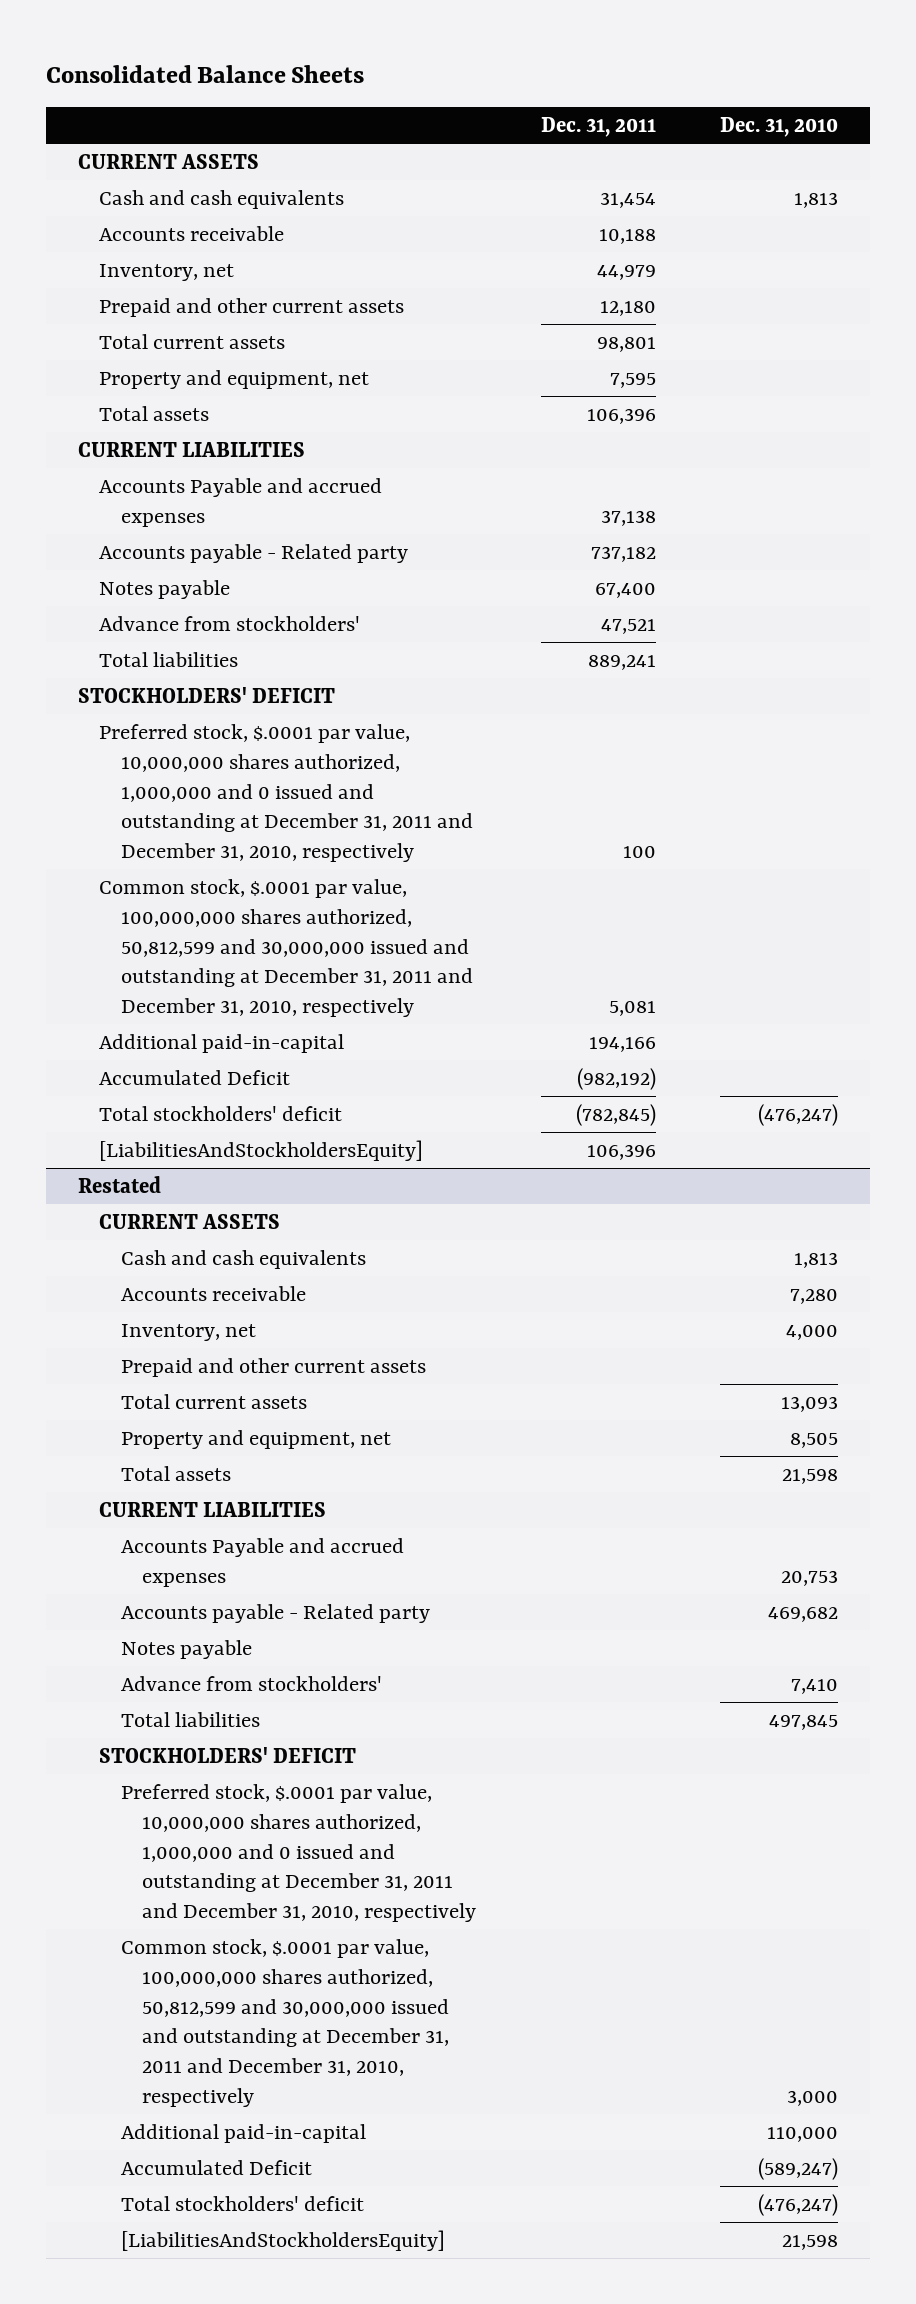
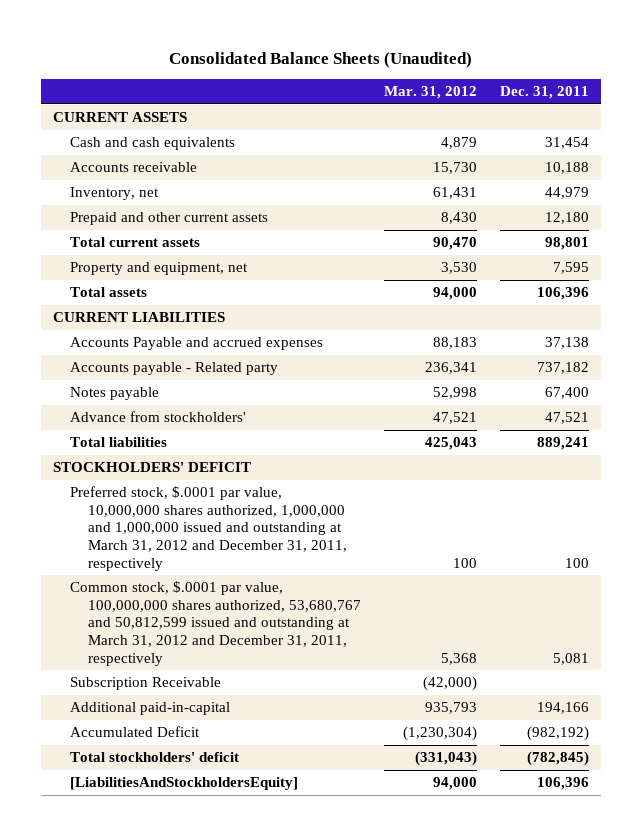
- Consolidated Balance Sheets
+ Consolidated Balance Sheets (Unaudited)
- | Dec. 31, 2011 | Dec. 31, 2010
+ | Mar. 31, 2012 | Dec. 31, 2011
- Preferred stock, $.0001 par value, 10,000,000 shares authorized, 1,000,000 and 0 issued and outstanding at December 31, 2011 and December 31, 2010, respectively | 100 |
- Common stock, $.0001 par value, 100,000,000 shares authorized, 50,812,599 and 30,000,000 issued and outstanding at December 31, 2011 and December 31, 2010, respectively | 5,081 |
+ Preferred stock, $.0001 par value, 10,000,000 shares authorized, 1,000,000 and 1,000,000 issued and outstanding at March 31, 2012 and December 31, 2011, respectively | 100 | 100
+ Common stock, $.0001 par value, 100,000,000 shares authorized, 53,680,767 and 50,812,599 issued and outstanding at March 31, 2012 and December 31, 2011, respectively | 5,368 | 5,081
+ Subscription Receivable | (42,000) |
- Restated
- CURRENT ASSETS
- Cash and cash equivalents | | 1,813
- Accounts receivable | | 7,280
- Inventory, net | | 4,000
- Prepaid and other current assets
- Total current assets | | 13,093
- Property and equipment, net | | 8,505
- Total assets | | 21,598
- CURRENT LIABILITIES
- Accounts Payable and accrued expenses | | 20,753
- Accounts payable - Related party | | 469,682
- Notes payable
- Advance from stockholders' | | 7,410
- Total liabilities | | 497,845
- STOCKHOLDERS' DEFICIT
- Preferred stock, $.0001 par value, 10,000,000 shares authorized, 1,000,000 and 0 issued and outstanding at December 31, 2011 and December 31, 2010, respectively
- Common stock, $.0001 par value, 100,000,000 shares authorized, 50,812,599 and 30,000,000 issued and outstanding at December 31, 2011 and December 31, 2010, respectively | | 3,000
- Additional paid-in-capital | | 110,000
- Accumulated Deficit | | (589,247)
- Total stockholders' deficit | | (476,247)
- [LiabilitiesAndStockholdersEquity] | | 21,598

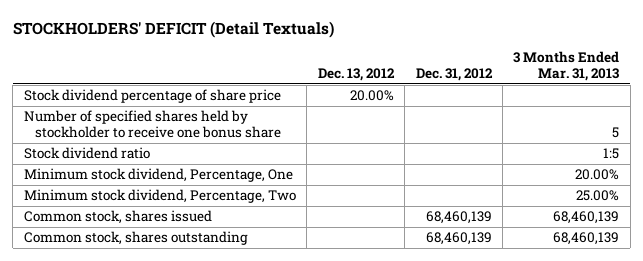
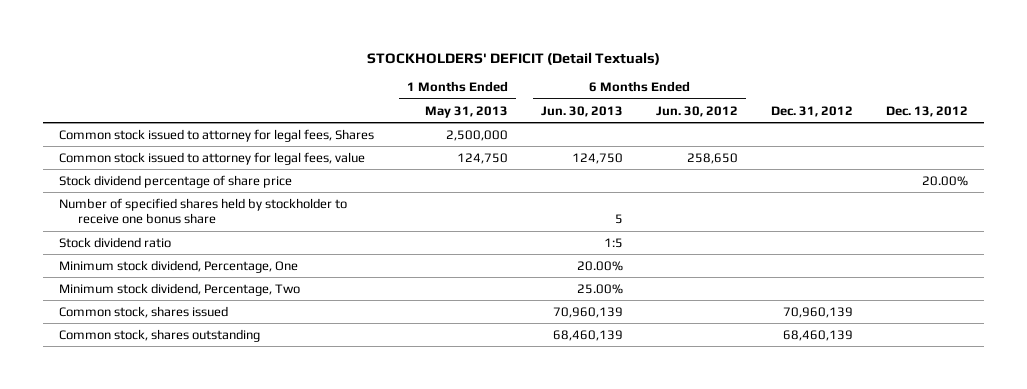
- | Dec. 13, 2012 | Dec. 31, 2012 | 3 Months Ended Mar. 31, 2013
+ | 1 Months Ended May 31, 2013 | 6 Months Ended Jun. 30, 2013 | 6 Months Ended Jun. 30, 2012 | Dec. 31, 2012 | Dec. 13, 2012
+ Common stock issued to attorney for legal fees, Shares | 2,500,000 | | | |
+ Common stock issued to attorney for legal fees, value | 124,750 | 124,750 | 258,650 | |
- Common stock, shares issued | | 68,460,139 | 68,460,139
+ Common stock, shares issued | | 70,960,139 | | 70,960,139 |

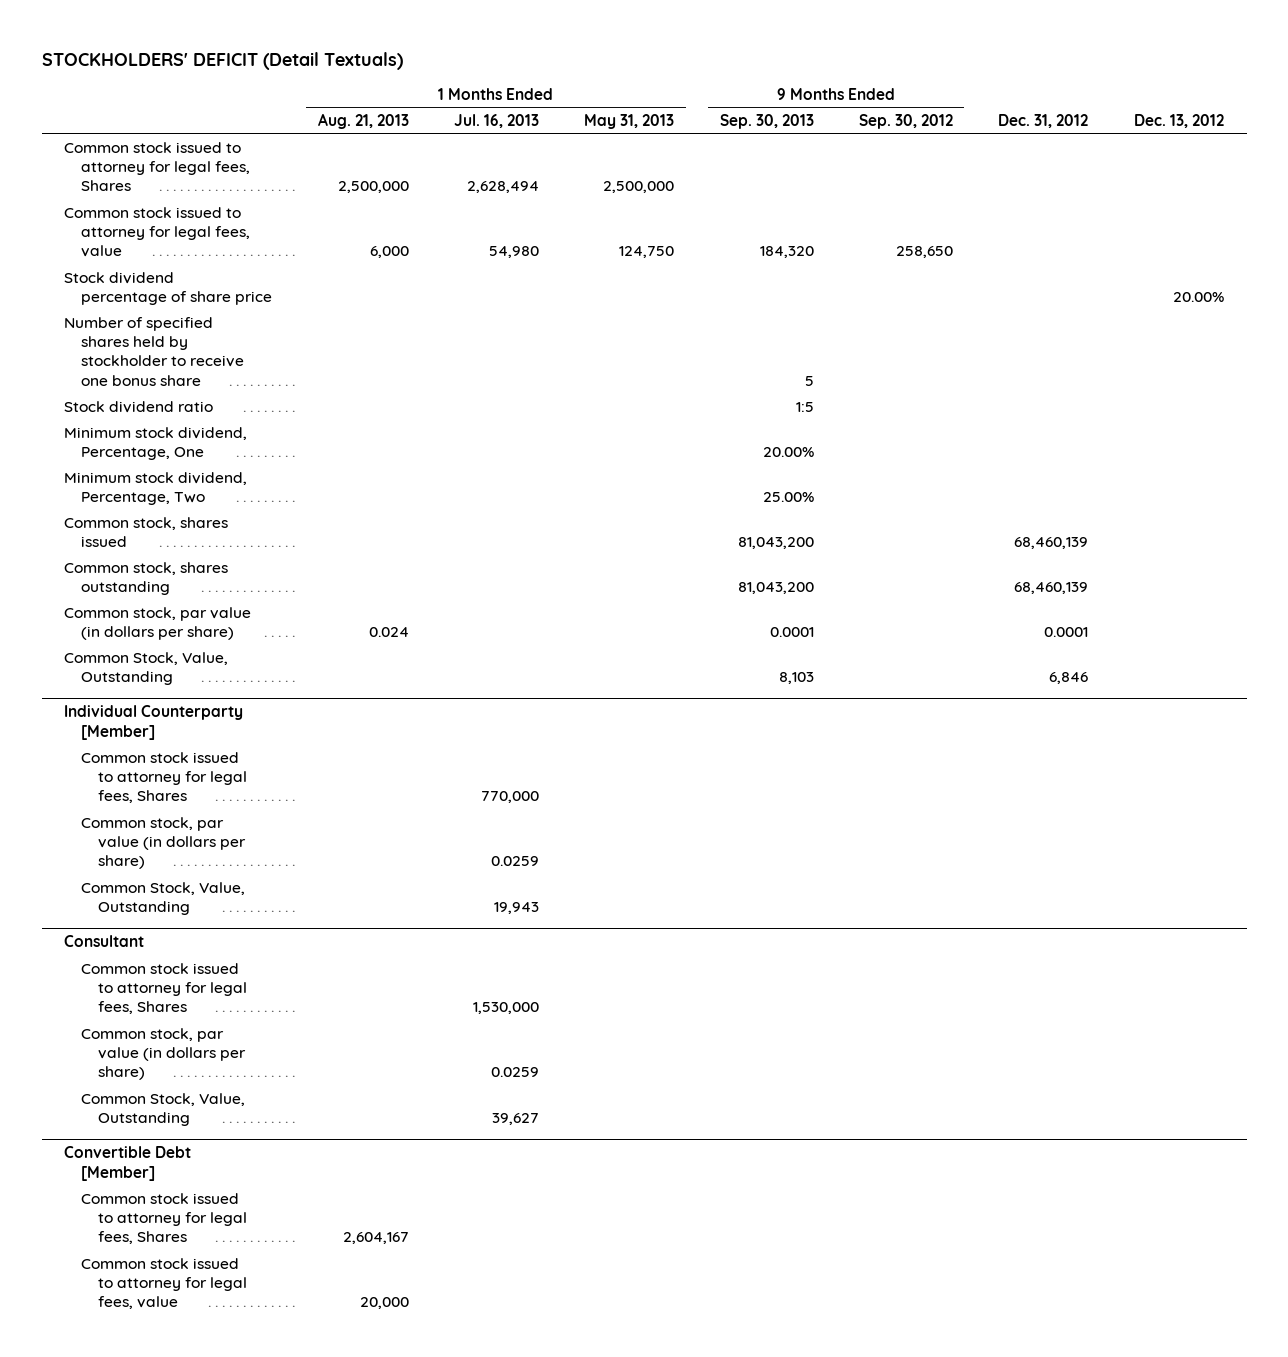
- | 1 Months Ended May 31, 2013 | 6 Months Ended Jun. 30, 2013 | 6 Months Ended Jun. 30, 2012 | Dec. 31, 2012 | Dec. 13, 2012
+ | 1 Months Ended Aug. 21, 2013 | 1 Months Ended Jul. 16, 2013 | 1 Months Ended May 31, 2013 | 9 Months Ended Sep. 30, 2013 | 9 Months Ended Sep. 30, 2012 | Dec. 31, 2012 | Dec. 13, 2012
- Common stock, shares issued | | 70,960,139 | | 70,960,139 |
+ Common stock, shares issued | | | | 81,043,200 | | 68,460,139 |
+ Common stock, par value (in dollars per share) | 0.024 | | | 0.0001 | | 0.0001 |
+ Common Stock, Value, Outstanding | | | | 8,103 | | 6,846 |
+ Individual Counterparty [Member]
+ Common stock issued to attorney for legal fees, Shares | | 770,000 | | | | |
+ Common stock, par value (in dollars per share) | | 0.0259 | | | | |
+ Common Stock, Value, Outstanding | | 19,943 | | | | |
+ Consultant
+ Common stock issued to attorney for legal fees, Shares | | 1,530,000 | | | | |
+ Common stock, par value (in dollars per share) | | 0.0259 | | | | |
+ Common Stock, Value, Outstanding | | 39,627 | | | | |
+ Convertible Debt [Member]
+ Common stock issued to attorney for legal fees, Shares | 2,604,167 | | | | | |
+ Common stock issued to attorney for legal fees, value | 20,000 | | | | | |

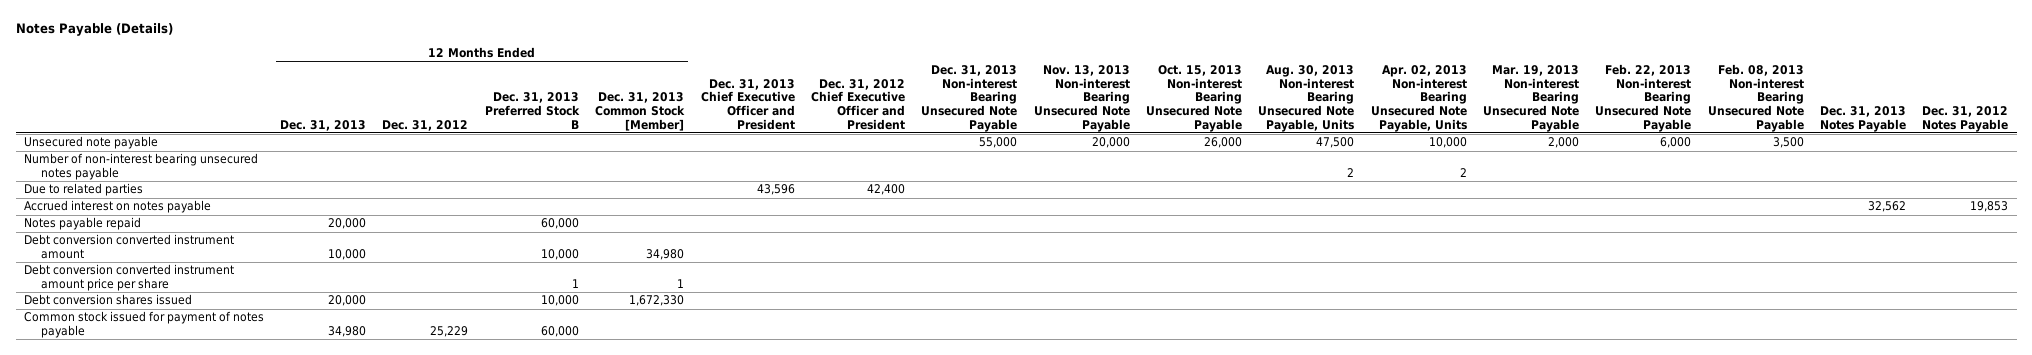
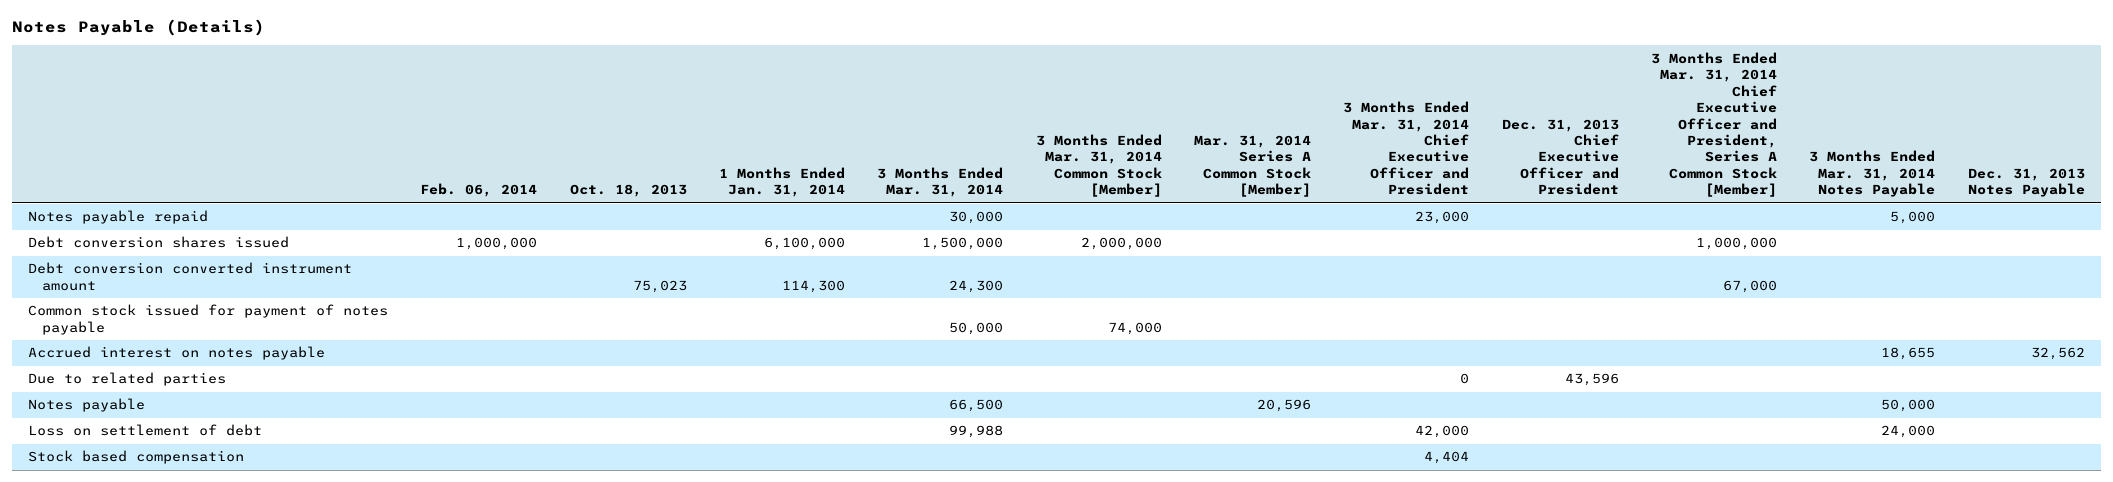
- | 12 Months Ended Dec. 31, 2013 | 12 Months Ended Dec. 31, 2012 | 12 Months Ended Dec. 31, 2013 Preferred Stock B | 12 Months Ended Dec. 31, 2013 Common Stock [Member] | Dec. 31, 2013 Chief Executive Officer and President | Dec. 31, 2012 Chief Executive Officer and President | Dec. 31, 2013 Non-interest Bearing Unsecured Note Payable | Nov. 13, 2013 Non-interest Bearing Unsecured Note Payable | Oct. 15, 2013 Non-interest Bearing Unsecured Note Payable | Aug. 30, 2013 Non-interest Bearing Unsecured Note Payable, Units | Apr. 02, 2013 Non-interest Bearing Unsecured Note Payable, Units | Mar. 19, 2013 Non-interest Bearing Unsecured Note Payable | Feb. 22, 2013 Non-interest Bearing Unsecured Note Payable | Feb. 08, 2013 Non-interest Bearing Unsecured Note Payable | Dec. 31, 2013 Notes Payable | Dec. 31, 2012 Notes Payable
+ | Feb. 06, 2014 | Oct. 18, 2013 | 1 Months Ended Jan. 31, 2014 | 3 Months Ended Mar. 31, 2014 | 3 Months Ended Mar. 31, 2014 Common Stock [Member] | Mar. 31, 2014 Series A Common Stock [Member] | 3 Months Ended Mar. 31, 2014 Chief Executive Officer and President | Dec. 31, 2013 Chief Executive Officer and President | 3 Months Ended Mar. 31, 2014 Chief Executive Officer and President, Series A Common Stock [Member] | 3 Months Ended Mar. 31, 2014 Notes Payable | Dec. 31, 2013 Notes Payable
- Unsecured note payable | | | | | | | 55,000 | 20,000 | 26,000 | 47,500 | 10,000 | 2,000 | 6,000 | 3,500 | |
- Number of non-interest bearing unsecured notes payable | | | | | | | | | | 2 | 2 | | | | |
- Debt conversion converted instrument amount price per share | | | 1 | 1 | | | | | | | | | | | |
moved down: Debt conversion converted instrument amount | | 75,023 | 114,300 | 24,300 | | | | | 67,000 | |
moved down: Accrued interest on notes payable | | | | | | | | | | 18,655 | 32,562
moved down: Due to related parties | | | | | | | 0 | 43,596 | | |
+ Notes payable | | | | 66,500 | | 20,596 | | | | 50,000 |
+ Loss on settlement of debt | | | | 99,988 | | | 42,000 | | | 24,000 |
+ Stock based compensation | | | | | | | 4,404 | | | |

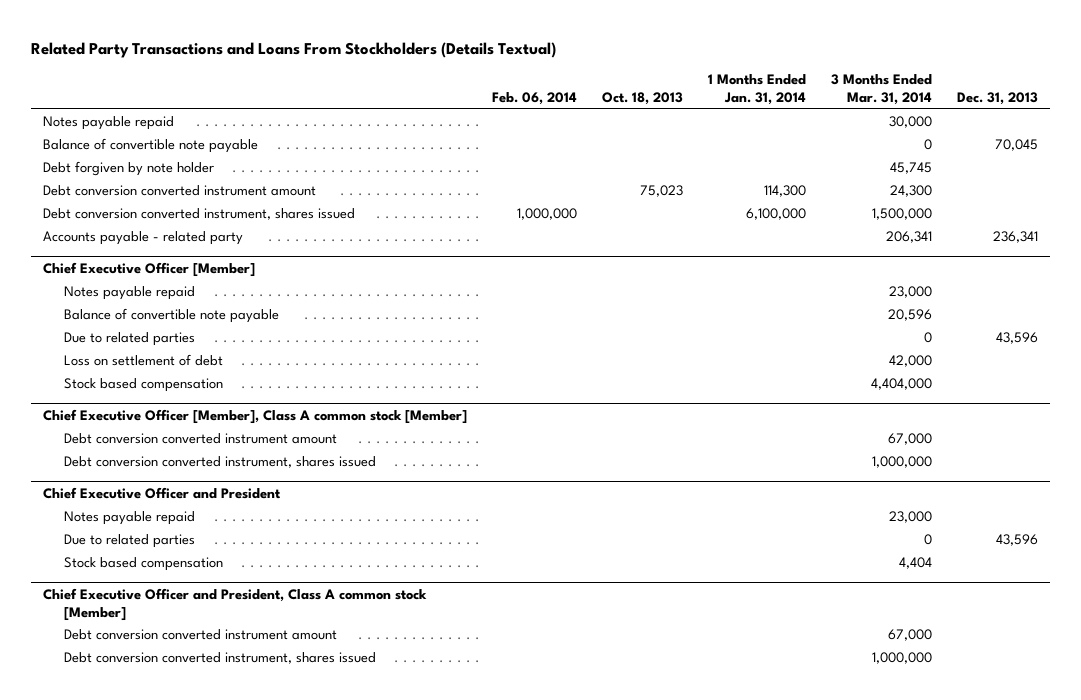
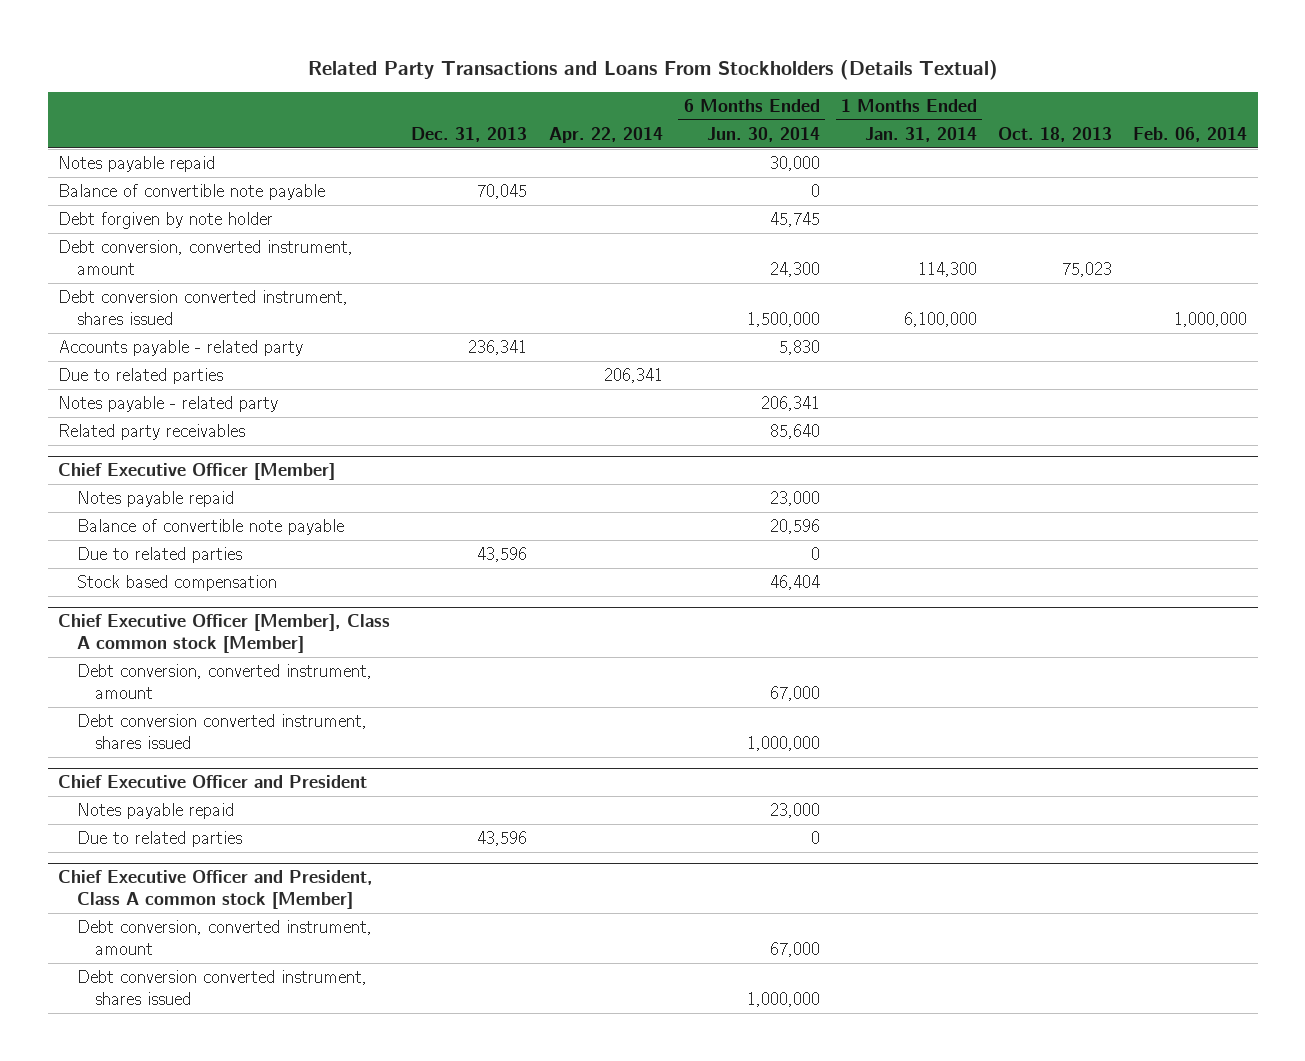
- | Feb. 06, 2014 | Oct. 18, 2013 | 1 Months Ended Jan. 31, 2014 | 3 Months Ended Mar. 31, 2014 | Dec. 31, 2013
+ | Dec. 31, 2013 | Apr. 22, 2014 | 6 Months Ended Jun. 30, 2014 | 1 Months Ended Jan. 31, 2014 | Oct. 18, 2013 | Feb. 06, 2014
- Debt conversion converted instrument amount | | 75,023 | 114,300 | 24,300 |
+ Debt conversion, converted instrument, amount | | | 24,300 | 114,300 | 75,023 |
+ Due to related parties | | 206,341 | | | |
+ Notes payable - related party | | | 206,341 | | |
+ Related party receivables | | | 85,640 | | |
@ Chief Executive Officer [Member]
- Loss on settlement of debt | | | | 42,000 |
@ Chief Executive Officer [Member], Class A common stock [Member]
- Debt conversion converted instrument amount | | | | 67,000 |
+ Debt conversion, converted instrument, amount | | | 67,000 | | |
@ Chief Executive Officer and President
- Stock based compensation | | | | 4,404 |
@ Chief Executive Officer and President, Class A common stock [Member]
- Debt conversion converted instrument amount | | | | 67,000 |
+ Debt conversion, converted instrument, amount | | | 67,000 | | |

